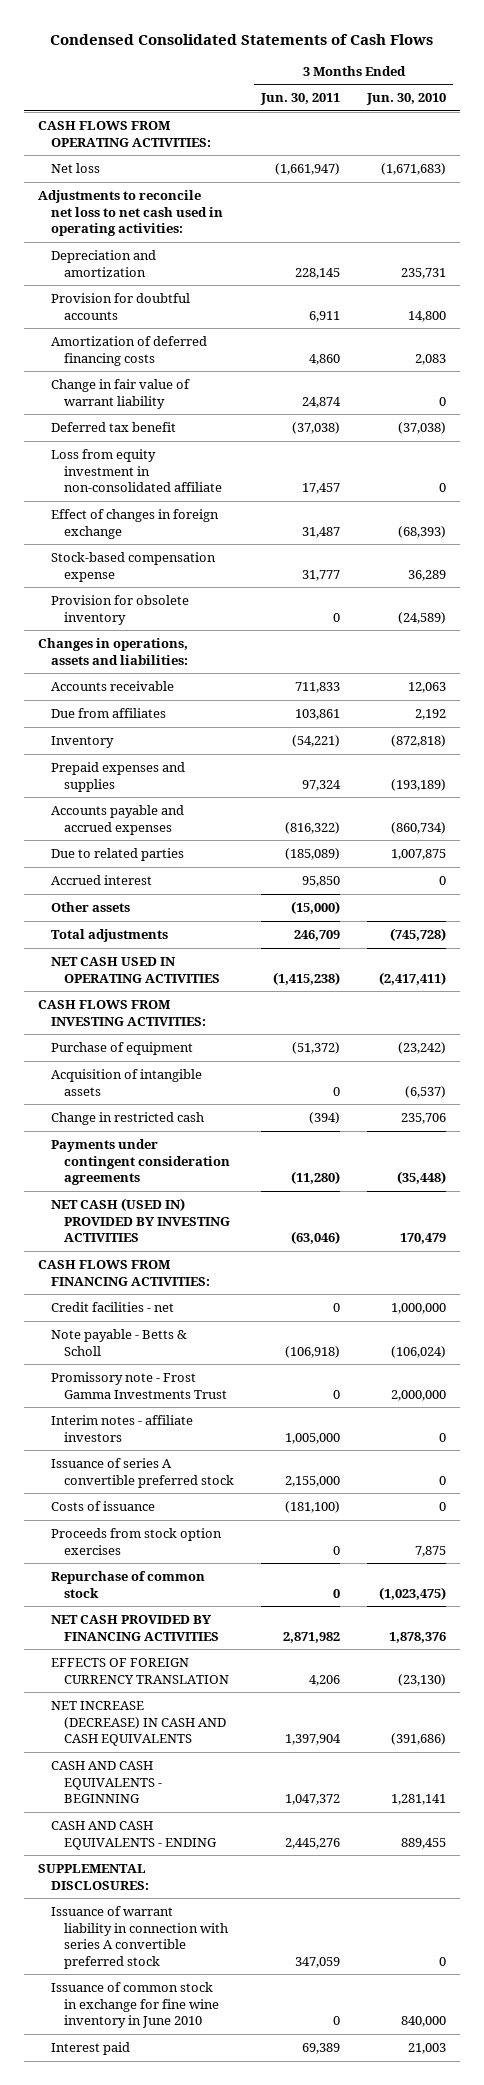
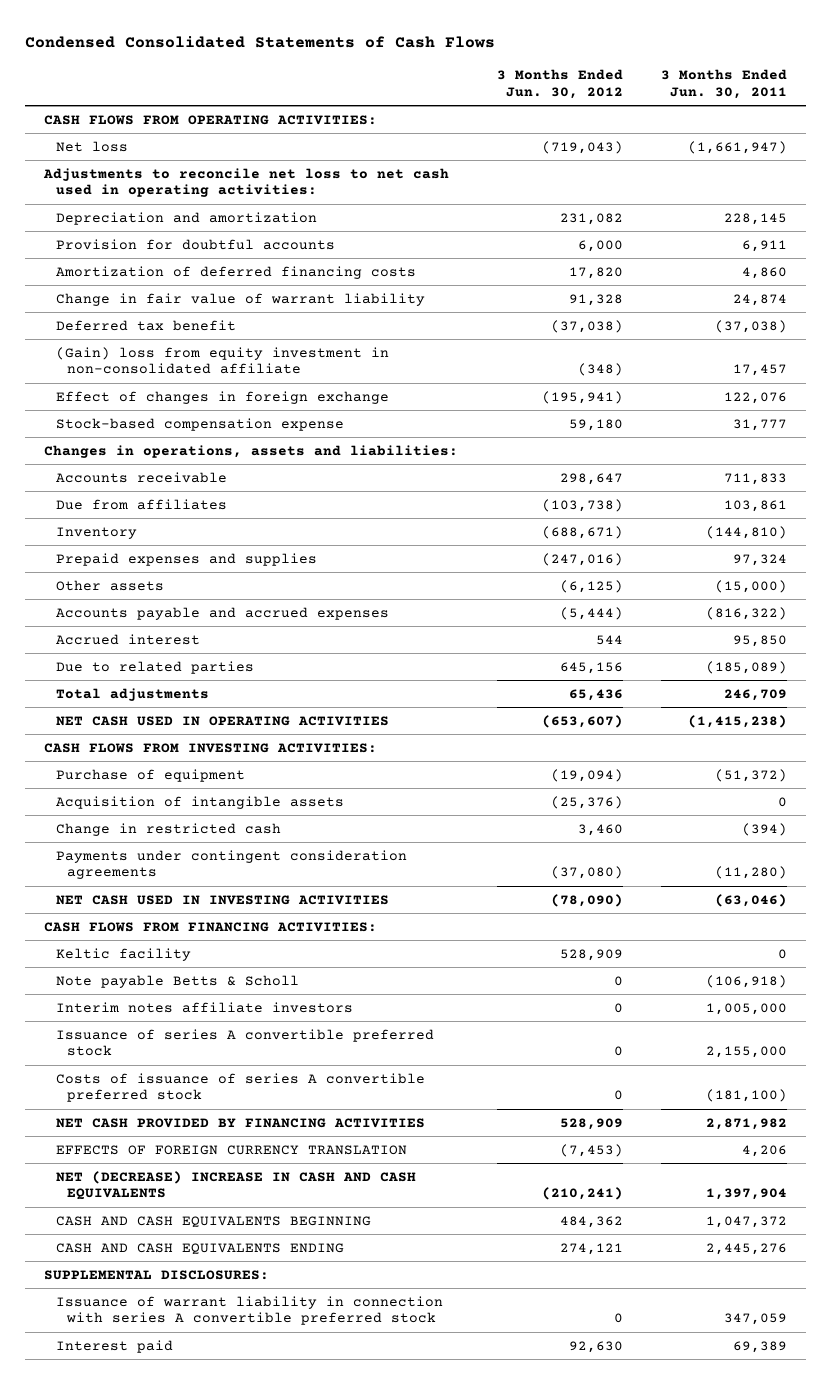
- | 3 Months Ended Jun. 30, 2011 | 3 Months Ended Jun. 30, 2010
+ | 3 Months Ended Jun. 30, 2012 | 3 Months Ended Jun. 30, 2011
- Loss from equity investment in non-consolidated affiliate | 17,457 | 0
- Effect of changes in foreign exchange | 31,487 | (68,393)
+ (Gain) loss from equity investment in non-consolidated affiliate | (348) | 17,457
+ Effect of changes in foreign exchange | (195,941) | 122,076
- Provision for obsolete inventory | 0 | (24,589)
- Inventory | (54,221) | (872,818)
+ Inventory | (688,671) | (144,810)
moved up: Other assets | (6,125) | (15,000)
moved down: Due to related parties | 645,156 | (185,089)
- NET CASH (USED IN) PROVIDED BY INVESTING ACTIVITIES | (63,046) | 170,479
+ NET CASH USED IN INVESTING ACTIVITIES | (78,090) | (63,046)
- Credit facilities - net | 0 | 1,000,000
- Note payable - Betts & Scholl | (106,918) | (106,024)
- Promissory note - Frost Gamma Investments Trust | 0 | 2,000,000
- Interim notes - affiliate investors | 1,005,000 | 0
+ Keltic facility | 528,909 | 0
+ Note payable Betts & Scholl | 0 | (106,918)
+ Interim notes affiliate investors | 0 | 1,005,000
- Costs of issuance | (181,100) | 0
- Proceeds from stock option exercises | 0 | 7,875
- Repurchase of common stock | 0 | (1,023,475)
+ Costs of issuance of series A convertible preferred stock | 0 | (181,100)
- NET INCREASE (DECREASE) IN CASH AND CASH EQUIVALENTS | 1,397,904 | (391,686)
- CASH AND CASH EQUIVALENTS - BEGINNING | 1,047,372 | 1,281,141
- CASH AND CASH EQUIVALENTS - ENDING | 2,445,276 | 889,455
+ NET (DECREASE) INCREASE IN CASH AND CASH EQUIVALENTS | (210,241) | 1,397,904
+ CASH AND CASH EQUIVALENTS BEGINNING | 484,362 | 1,047,372
+ CASH AND CASH EQUIVALENTS ENDING | 274,121 | 2,445,276
- Issuance of common stock in exchange for fine wine inventory in June 2010 | 0 | 840,000

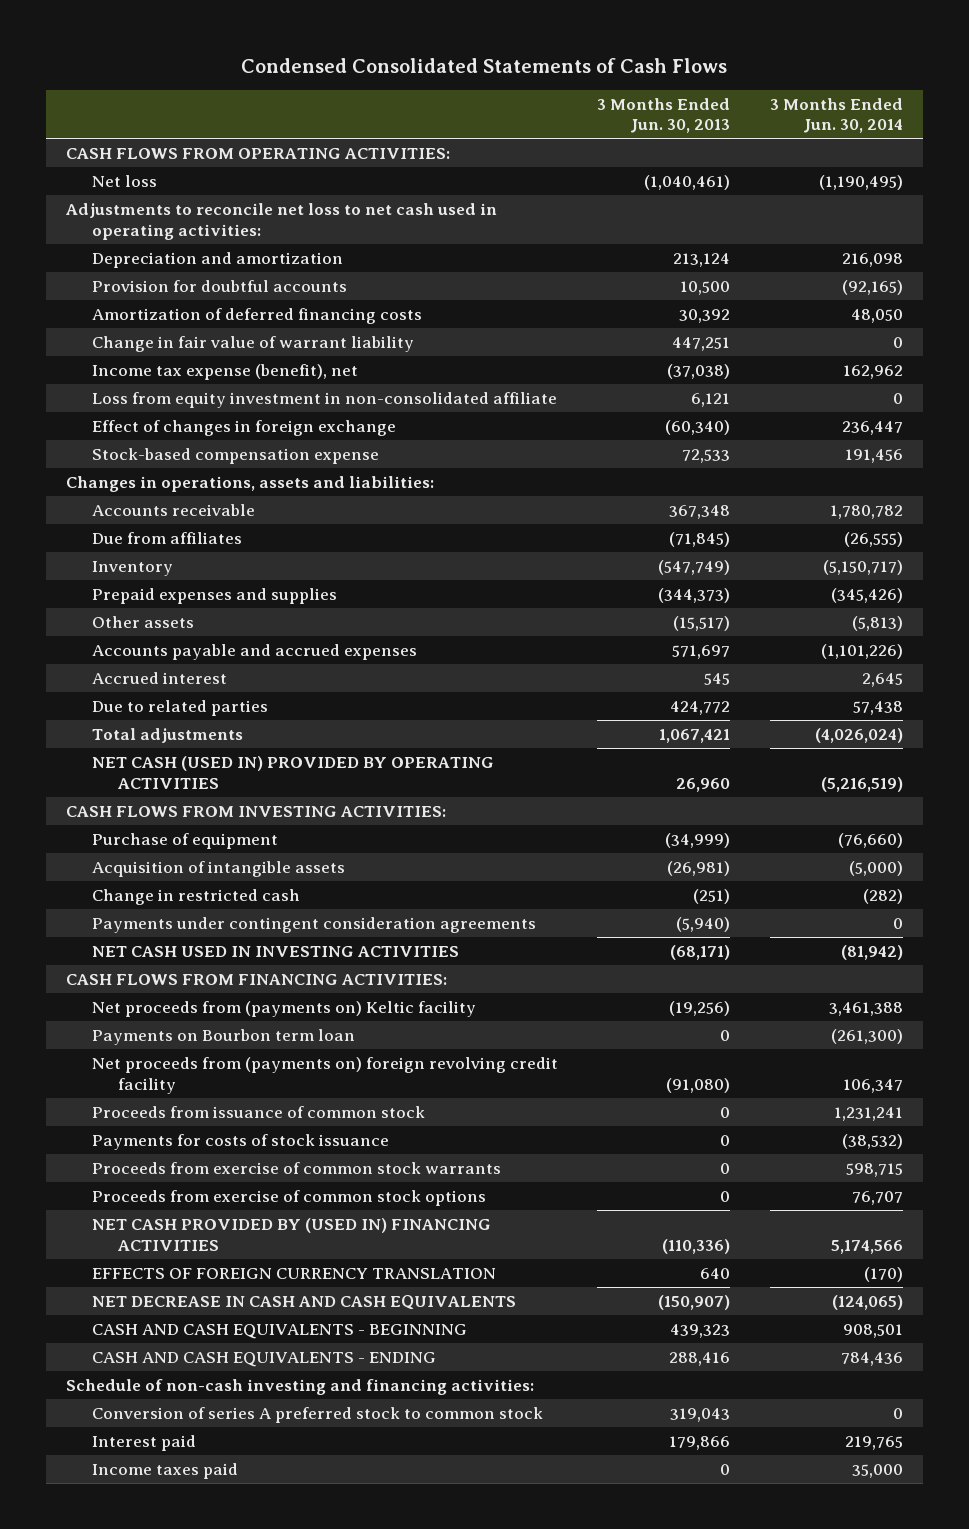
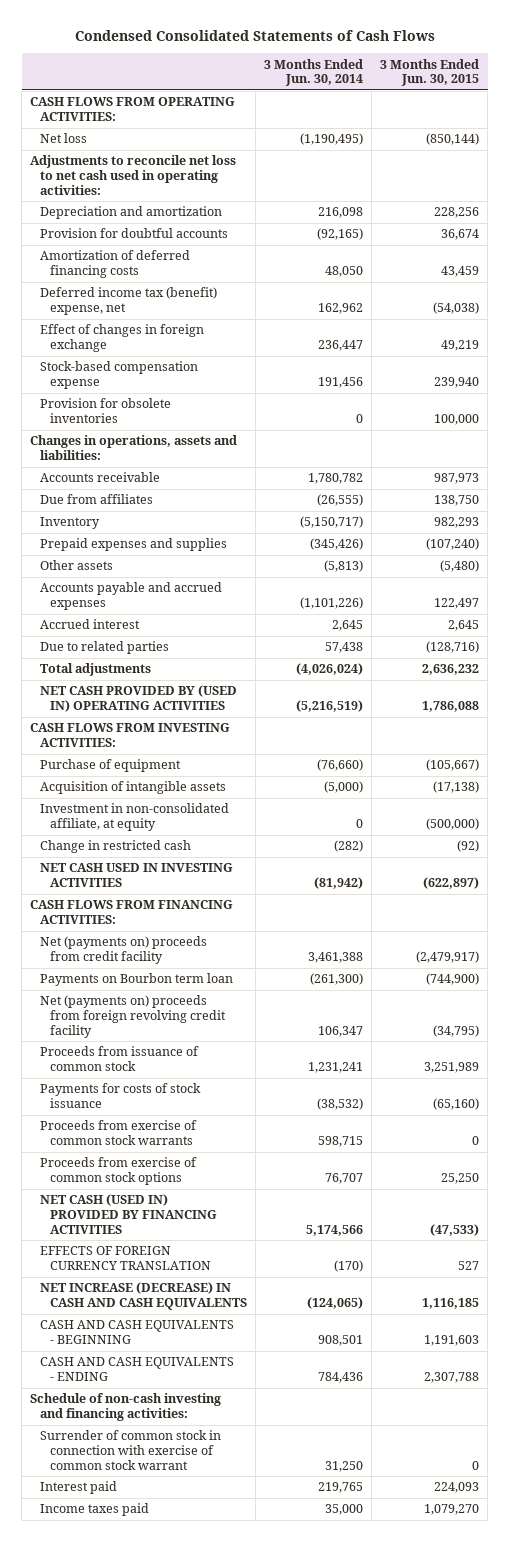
- | 3 Months Ended Jun. 30, 2013 | 3 Months Ended Jun. 30, 2014
+ | 3 Months Ended Jun. 30, 2014 | 3 Months Ended Jun. 30, 2015
- Change in fair value of warrant liability | 447,251 | 0
- Income tax expense (benefit), net | (37,038) | 162,962
- Loss from equity investment in non-consolidated affiliate | 6,121 | 0
+ Deferred income tax (benefit) expense, net | 162,962 | (54,038)
+ Provision for obsolete inventories | 0 | 100,000
- NET CASH (USED IN) PROVIDED BY OPERATING ACTIVITIES | 26,960 | (5,216,519)
+ NET CASH PROVIDED BY (USED IN) OPERATING ACTIVITIES | (5,216,519) | 1,786,088
+ Investment in non-consolidated affiliate, at equity | 0 | (500,000)
- Payments under contingent consideration agreements | (5,940) | 0
- Net proceeds from (payments on) Keltic facility | (19,256) | 3,461,388
+ Net (payments on) proceeds from credit facility | 3,461,388 | (2,479,917)
- Net proceeds from (payments on) foreign revolving credit facility | (91,080) | 106,347
+ Net (payments on) proceeds from foreign revolving credit facility | 106,347 | (34,795)
- NET CASH PROVIDED BY (USED IN) FINANCING ACTIVITIES | (110,336) | 5,174,566
+ NET CASH (USED IN) PROVIDED BY FINANCING ACTIVITIES | 5,174,566 | (47,533)
- NET DECREASE IN CASH AND CASH EQUIVALENTS | (150,907) | (124,065)
+ NET INCREASE (DECREASE) IN CASH AND CASH EQUIVALENTS | (124,065) | 1,116,185
- Conversion of series A preferred stock to common stock | 319,043 | 0
+ Surrender of common stock in connection with exercise of common stock warrant | 31,250 | 0

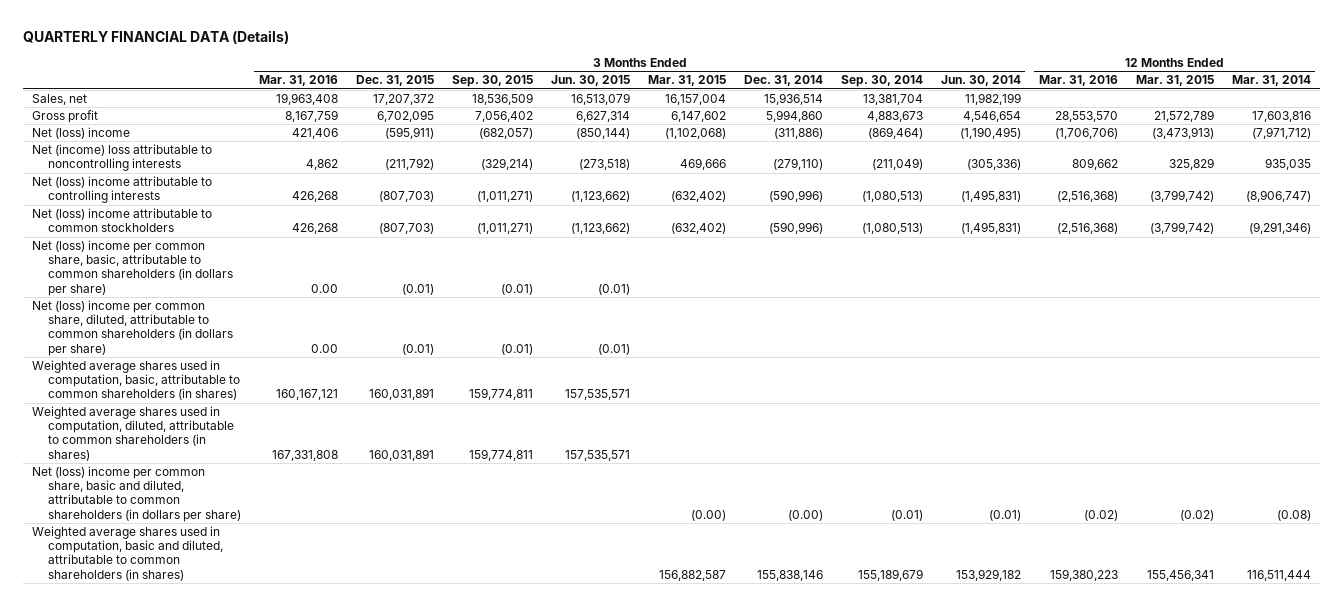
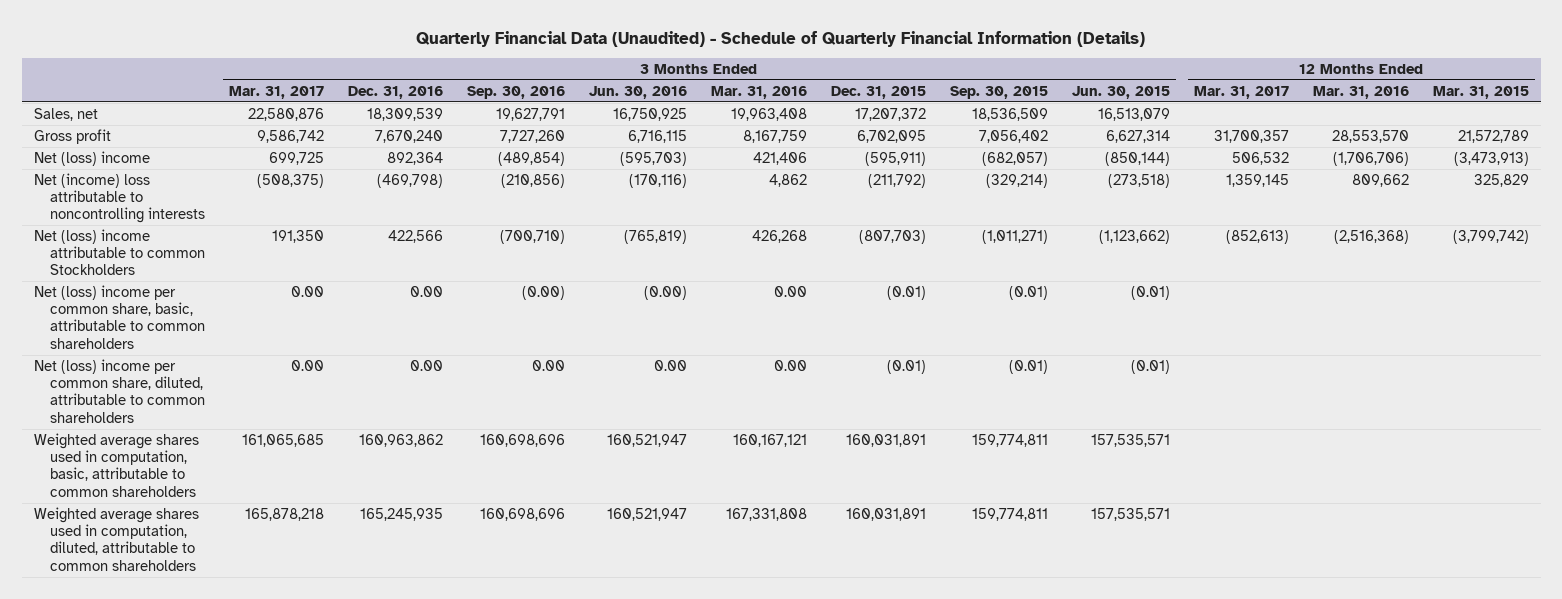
- QUARTERLY FINANCIAL DATA (Details)
+ Quarterly Financial Data (Unaudited) - Schedule of Quarterly Financial Information (Details)
- | 3 Months Ended Mar. 31, 2016 | 3 Months Ended Dec. 31, 2015 | 3 Months Ended Sep. 30, 2015 | 3 Months Ended Jun. 30, 2015 | 3 Months Ended Mar. 31, 2015 | 3 Months Ended Dec. 31, 2014 | 3 Months Ended Sep. 30, 2014 | 3 Months Ended Jun. 30, 2014 | 12 Months Ended Mar. 31, 2016 | 12 Months Ended Mar. 31, 2015 | 12 Months Ended Mar. 31, 2014
+ | 3 Months Ended Mar. 31, 2017 | 3 Months Ended Dec. 31, 2016 | 3 Months Ended Sep. 30, 2016 | 3 Months Ended Jun. 30, 2016 | 3 Months Ended Mar. 31, 2016 | 3 Months Ended Dec. 31, 2015 | 3 Months Ended Sep. 30, 2015 | 3 Months Ended Jun. 30, 2015 | 12 Months Ended Mar. 31, 2017 | 12 Months Ended Mar. 31, 2016 | 12 Months Ended Mar. 31, 2015
- Net (loss) income attributable to controlling interests | 426,268 | (807,703) | (1,011,271) | (1,123,662) | (632,402) | (590,996) | (1,080,513) | (1,495,831) | (2,516,368) | (3,799,742) | (8,906,747)
- Net (loss) income attributable to common stockholders | 426,268 | (807,703) | (1,011,271) | (1,123,662) | (632,402) | (590,996) | (1,080,513) | (1,495,831) | (2,516,368) | (3,799,742) | (9,291,346)
- Net (loss) income per common share, basic, attributable to common shareholders (in dollars per share) | 0.00 | (0.01) | (0.01) | (0.01) | | | | | | |
- Net (loss) income per common share, diluted, attributable to common shareholders (in dollars per share) | 0.00 | (0.01) | (0.01) | (0.01) | | | | | | |
- Weighted average shares used in computation, basic, attributable to common shareholders (in shares) | 160,167,121 | 160,031,891 | 159,774,811 | 157,535,571 | | | | | | |
- Weighted average shares used in computation, diluted, attributable to common shareholders (in shares) | 167,331,808 | 160,031,891 | 159,774,811 | 157,535,571 | | | | | | |
- Net (loss) income per common share, basic and diluted, attributable to common shareholders (in dollars per share) | | | | | (0.00) | (0.00) | (0.01) | (0.01) | (0.02) | (0.02) | (0.08)
- Weighted average shares used in computation, basic and diluted, attributable to common shareholders (in shares) | | | | | 156,882,587 | 155,838,146 | 155,189,679 | 153,929,182 | 159,380,223 | 155,456,341 | 116,511,444
+ Net (loss) income attributable to common Stockholders | 191,350 | 422,566 | (700,710) | (765,819) | 426,268 | (807,703) | (1,011,271) | (1,123,662) | (852,613) | (2,516,368) | (3,799,742)
+ Net (loss) income per common share, basic, attributable to common shareholders | 0.00 | 0.00 | (0.00) | (0.00) | 0.00 | (0.01) | (0.01) | (0.01) | | |
+ Net (loss) income per common share, diluted, attributable to common shareholders | 0.00 | 0.00 | 0.00 | 0.00 | 0.00 | (0.01) | (0.01) | (0.01) | | |
+ Weighted average shares used in computation, basic, attributable to common shareholders | 161,065,685 | 160,963,862 | 160,698,696 | 160,521,947 | 160,167,121 | 160,031,891 | 159,774,811 | 157,535,571 | | |
+ Weighted average shares used in computation, diluted, attributable to common shareholders | 165,878,218 | 165,245,935 | 160,698,696 | 160,521,947 | 167,331,808 | 160,031,891 | 159,774,811 | 157,535,571 | | |

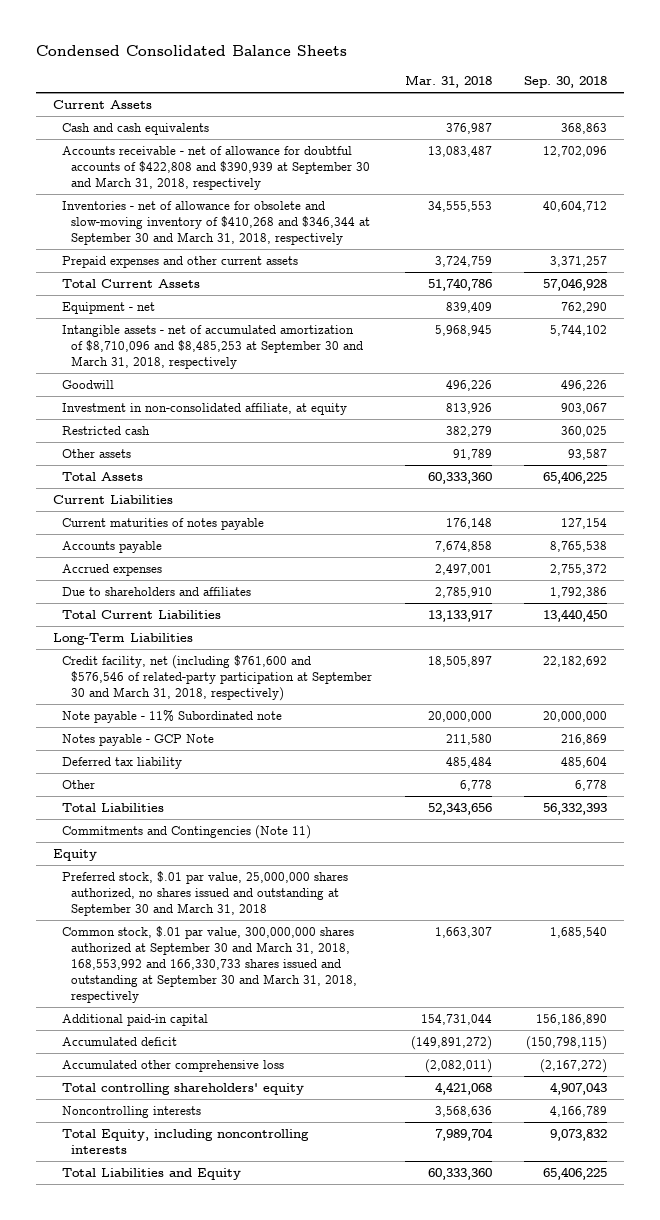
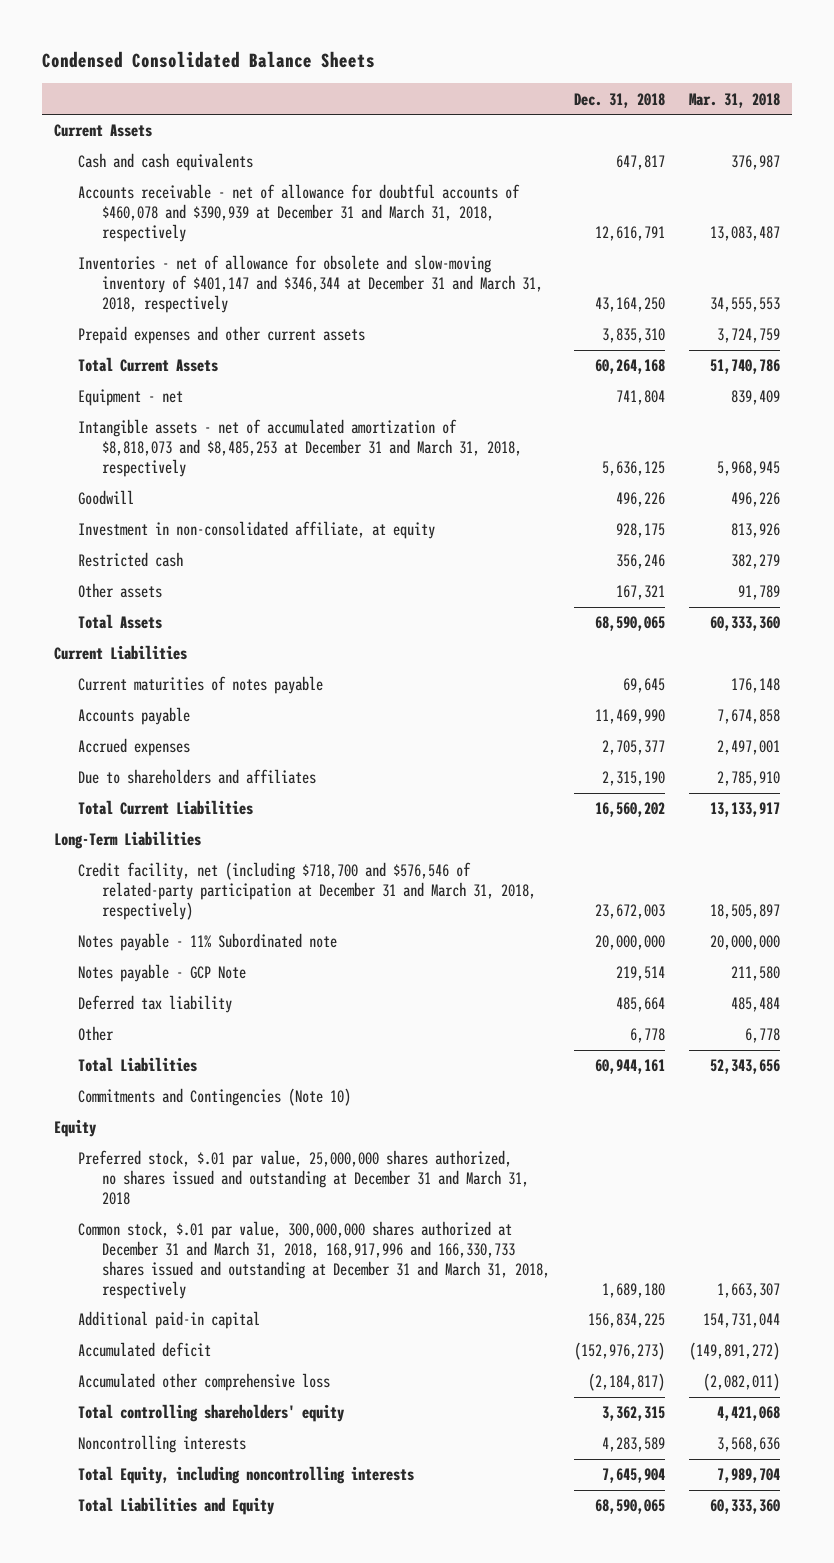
- | Mar. 31, 2018 | Sep. 30, 2018
+ | Dec. 31, 2018 | Mar. 31, 2018
- Accounts receivable - net of allowance for doubtful accounts of $422,808 and $390,939 at September 30 and March 31, 2018, respectively | 13,083,487 | 12,702,096
- Inventories - net of allowance for obsolete and slow-moving inventory of $410,268 and $346,344 at September 30 and March 31, 2018, respectively | 34,555,553 | 40,604,712
+ Accounts receivable - net of allowance for doubtful accounts of $460,078 and $390,939 at December 31 and March 31, 2018, respectively | 12,616,791 | 13,083,487
+ Inventories - net of allowance for obsolete and slow-moving inventory of $401,147 and $346,344 at December 31 and March 31, 2018, respectively | 43,164,250 | 34,555,553
- Intangible assets - net of accumulated amortization of $8,710,096 and $8,485,253 at September 30 and March 31, 2018, respectively | 5,968,945 | 5,744,102
+ Intangible assets - net of accumulated amortization of $8,818,073 and $8,485,253 at December 31 and March 31, 2018, respectively | 5,636,125 | 5,968,945
- Credit facility, net (including $761,600 and $576,546 of related-party participation at September 30 and March 31, 2018, respectively) | 18,505,897 | 22,182,692
- Note payable - 11% Subordinated note | 20,000,000 | 20,000,000
+ Credit facility, net (including $718,700 and $576,546 of related-party participation at December 31 and March 31, 2018, respectively) | 23,672,003 | 18,505,897
+ Notes payable - 11% Subordinated note | 20,000,000 | 20,000,000
- Commitments and Contingencies (Note 11)
+ Commitments and Contingencies (Note 10)
- Preferred stock, $.01 par value, 25,000,000 shares authorized, no shares issued and outstanding at September 30 and March 31, 2018
- Common stock, $.01 par value, 300,000,000 shares authorized at September 30 and March 31, 2018, 168,553,992 and 166,330,733 shares issued and outstanding at September 30 and March 31, 2018, respectively | 1,663,307 | 1,685,540
+ Preferred stock, $.01 par value, 25,000,000 shares authorized, no shares issued and outstanding at December 31 and March 31, 2018
+ Common stock, $.01 par value, 300,000,000 shares authorized at December 31 and March 31, 2018, 168,917,996 and 166,330,733 shares issued and outstanding at December 31 and March 31, 2018, respectively | 1,689,180 | 1,663,307

